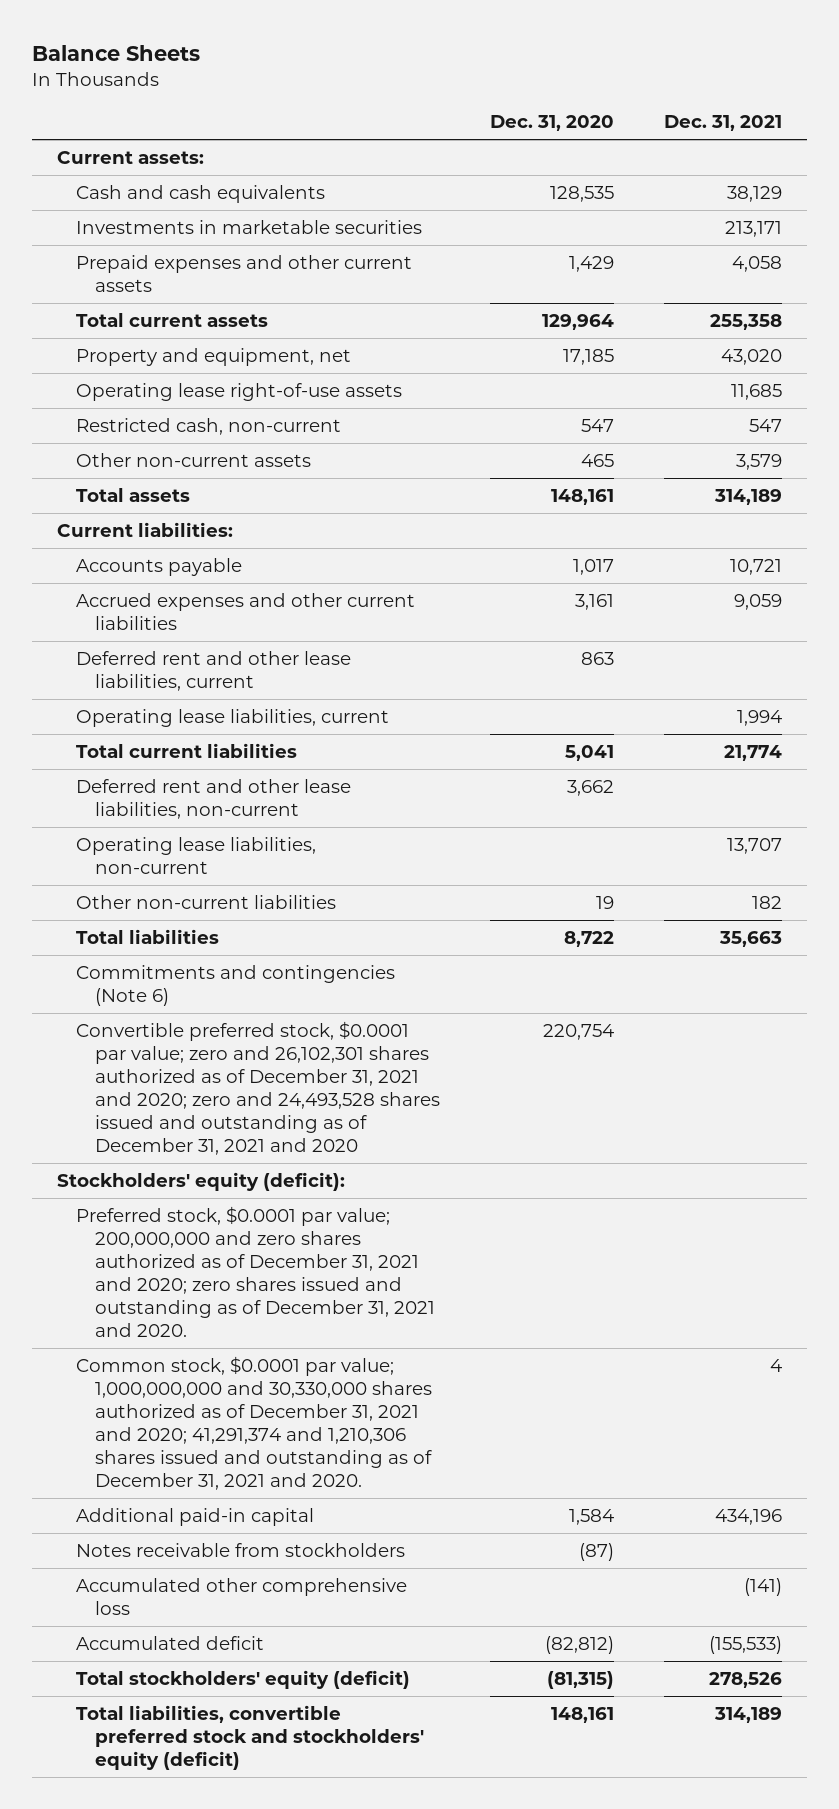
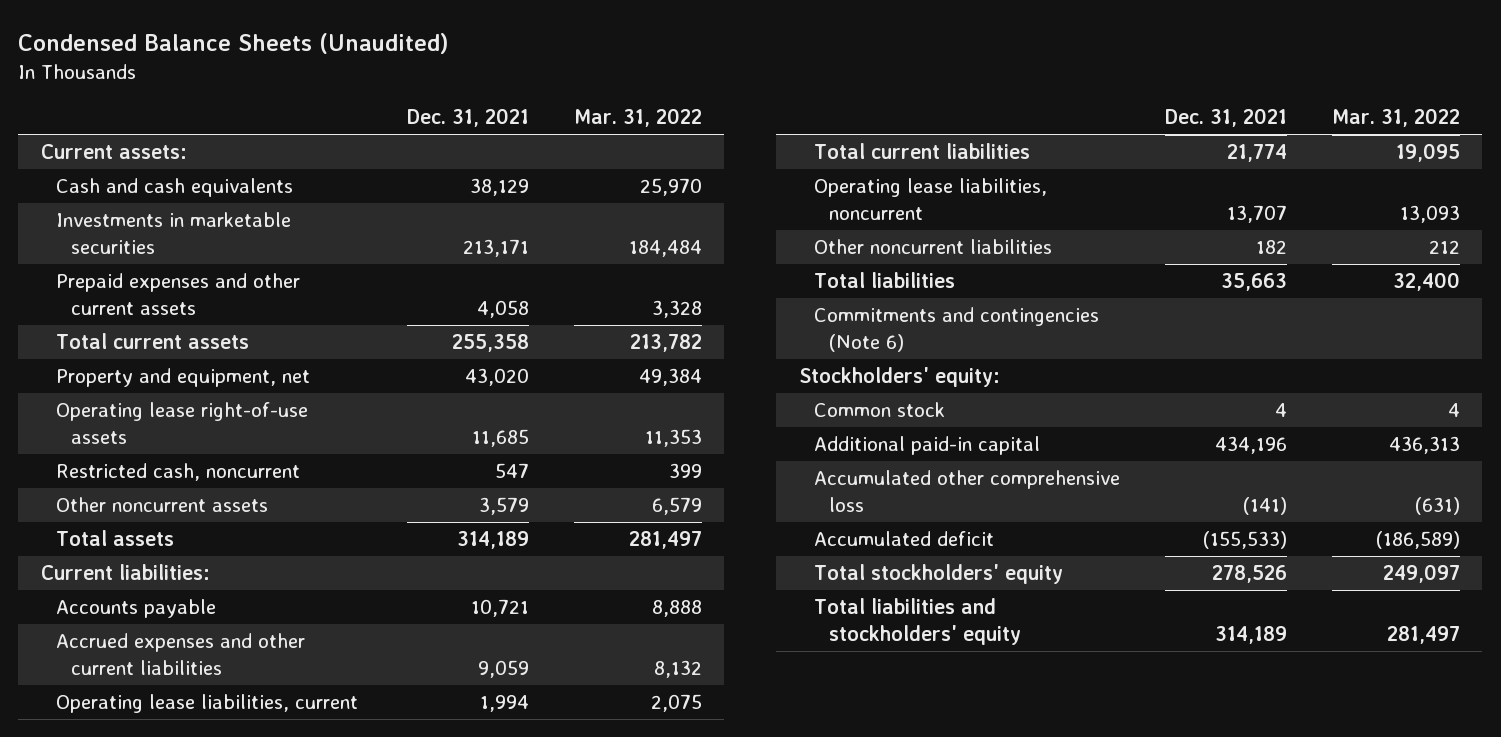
- Balance Sheets
+ Condensed Balance Sheets (Unaudited)
- | Dec. 31, 2020 | Dec. 31, 2021
+ | Dec. 31, 2021 | Mar. 31, 2022
- Restricted cash, non-current | 547 | 547
- Other non-current assets | 465 | 3,579
+ Restricted cash, noncurrent | 547 | 399
+ Other noncurrent assets | 3,579 | 6,579
- Deferred rent and other lease liabilities, current | 863 |
- Deferred rent and other lease liabilities, non-current | 3,662 |
- Operating lease liabilities, non-current | | 13,707
- Other non-current liabilities | 19 | 182
+ Operating lease liabilities, noncurrent | 13,707 | 13,093
+ Other noncurrent liabilities | 182 | 212
- Convertible preferred stock, $0.0001 par value; zero and 26,102,301 shares authorized as of December 31, 2021 and 2020; zero and 24,493,528 shares issued and outstanding as of December 31, 2021 and 2020 | 220,754 |
- Stockholders' equity (deficit):
- Preferred stock, $0.0001 par value; 200,000,000 and zero shares authorized as of December 31, 2021 and 2020; zero shares issued and outstanding as of December 31, 2021 and 2020.
- Common stock, $0.0001 par value; 1,000,000,000 and 30,330,000 shares authorized as of December 31, 2021 and 2020; 41,291,374 and 1,210,306 shares issued and outstanding as of December 31, 2021 and 2020. | | 4
+ Stockholders' equity:
+ Common stock | 4 | 4
- Notes receivable from stockholders | (87) |
- Total stockholders' equity (deficit) | (81,315) | 278,526
- Total liabilities, convertible preferred stock and stockholders' equity (deficit) | 148,161 | 314,189
+ Total stockholders' equity | 278,526 | 249,097
+ Total liabilities and stockholders' equity | 314,189 | 281,497

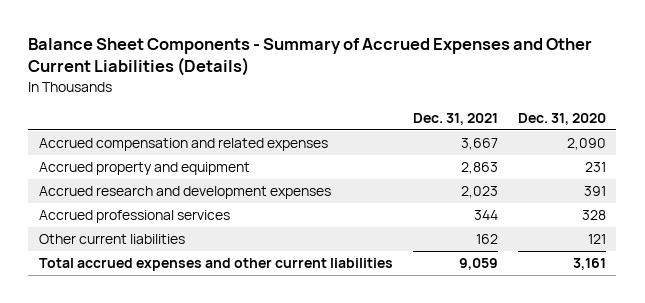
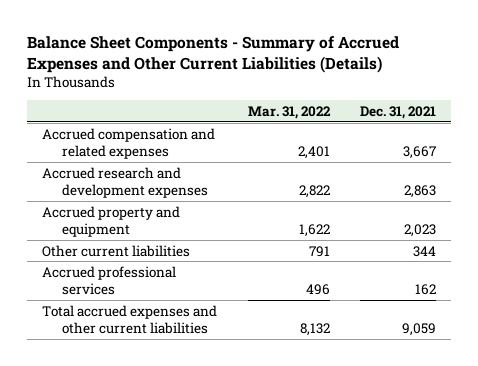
- | Dec. 31, 2021 | Dec. 31, 2020
+ | Mar. 31, 2022 | Dec. 31, 2021
- Accrued property and equipment | 2,863 | 231
- Accrued research and development expenses | 2,023 | 391
- Accrued professional services | 344 | 328
- Other current liabilities | 162 | 121
+ Accrued research and development expenses | 2,822 | 2,863
+ Accrued property and equipment | 1,622 | 2,023
+ Other current liabilities | 791 | 344
+ Accrued professional services | 496 | 162

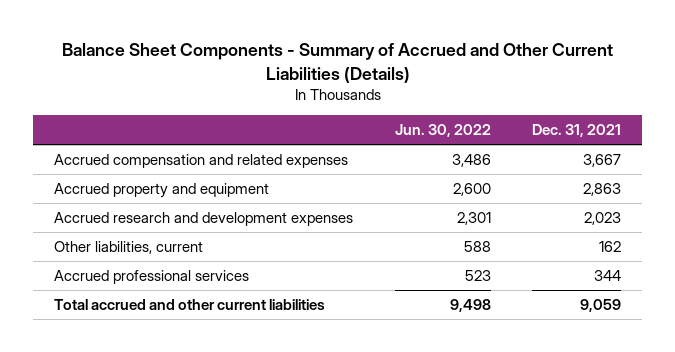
- Balance Sheet Components - Summary of Accrued Expenses and Other Current Liabilities (Details)
+ Balance Sheet Components - Summary of Accrued and Other Current Liabilities (Details)
- | Mar. 31, 2022 | Dec. 31, 2021
+ | Jun. 30, 2022 | Dec. 31, 2021
- Accrued research and development expenses | 2,822 | 2,863
- Accrued property and equipment | 1,622 | 2,023
- Other current liabilities | 791 | 344
- Accrued professional services | 496 | 162
- Total accrued expenses and other current liabilities | 8,132 | 9,059
+ Accrued property and equipment | 2,600 | 2,863
+ Accrued research and development expenses | 2,301 | 2,023
+ Other liabilities, current | 588 | 162
+ Accrued professional services | 523 | 344
+ Total accrued and other current liabilities | 9,498 | 9,059

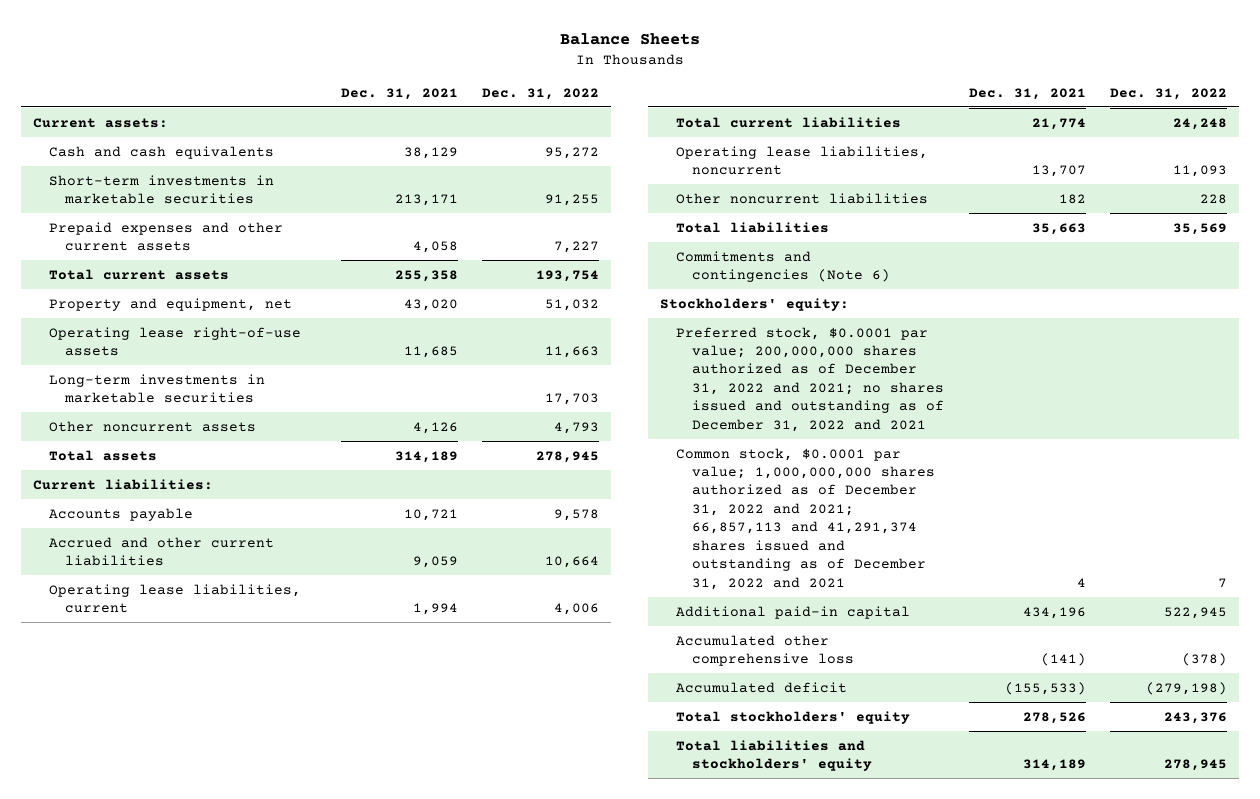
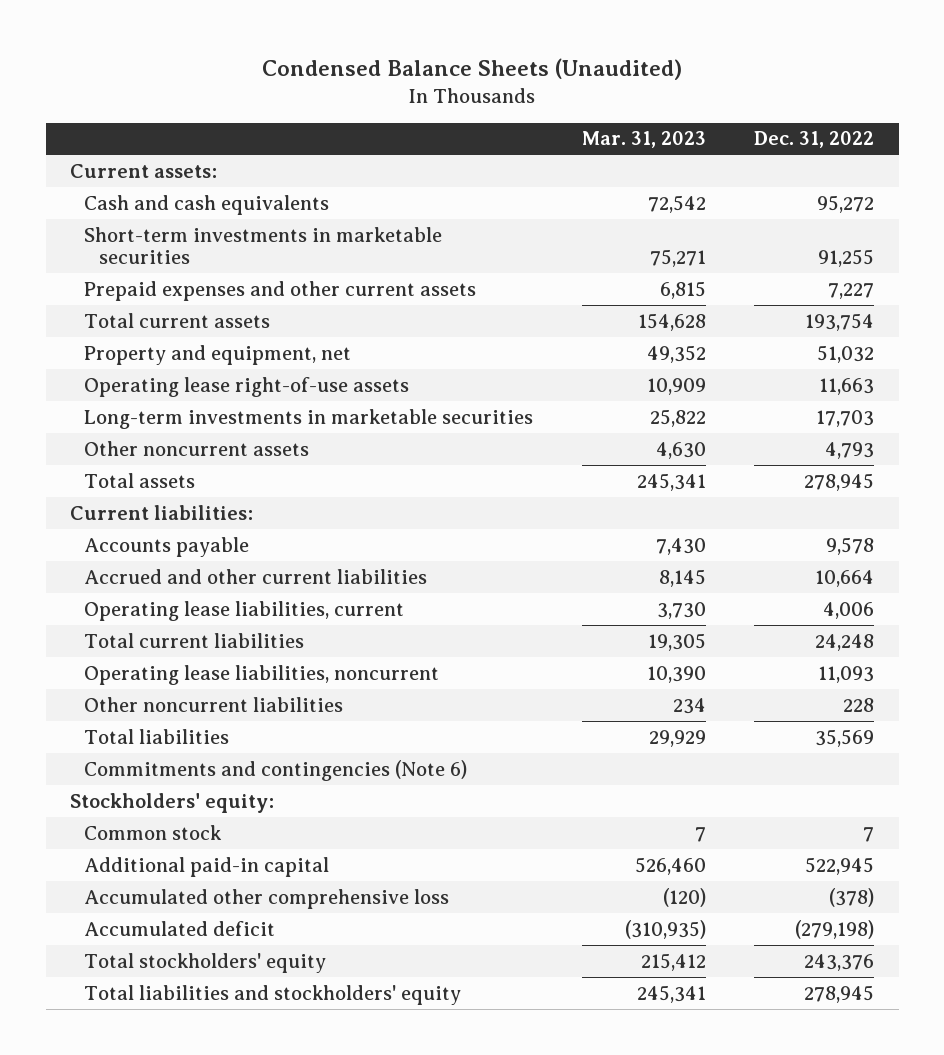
- Balance Sheets
+ Condensed Balance Sheets (Unaudited)
- | Dec. 31, 2021 | Dec. 31, 2022
+ | Mar. 31, 2023 | Dec. 31, 2022
- Preferred stock, $0.0001 par value; 200,000,000 shares authorized as of December 31, 2022 and 2021; no shares issued and outstanding as of December 31, 2022 and 2021
- Common stock, $0.0001 par value; 1,000,000,000 shares authorized as of December 31, 2022 and 2021; 66,857,113 and 41,291,374 shares issued and outstanding as of December 31, 2022 and 2021 | 4 | 7
+ Common stock | 7 | 7

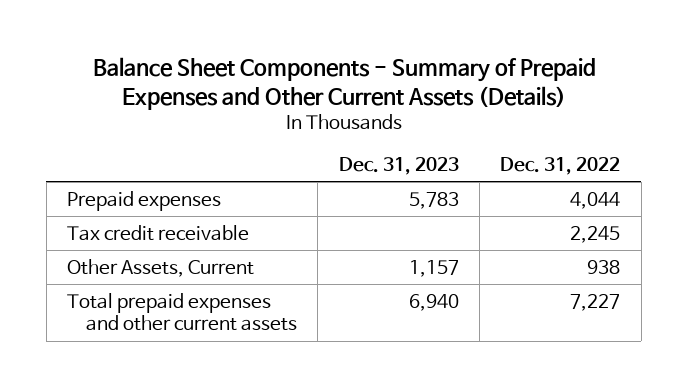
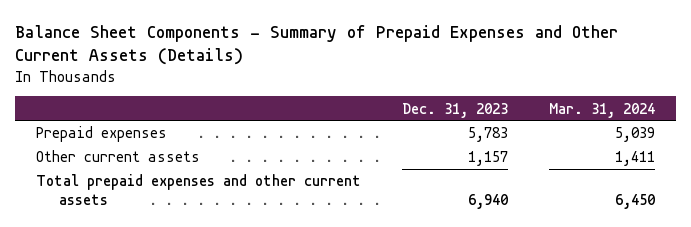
- | Dec. 31, 2023 | Dec. 31, 2022
+ | Dec. 31, 2023 | Mar. 31, 2024
- Tax credit receivable | | 2,245
- Other Assets, Current | 1,157 | 938
+ Other current assets | 1,157 | 1,411

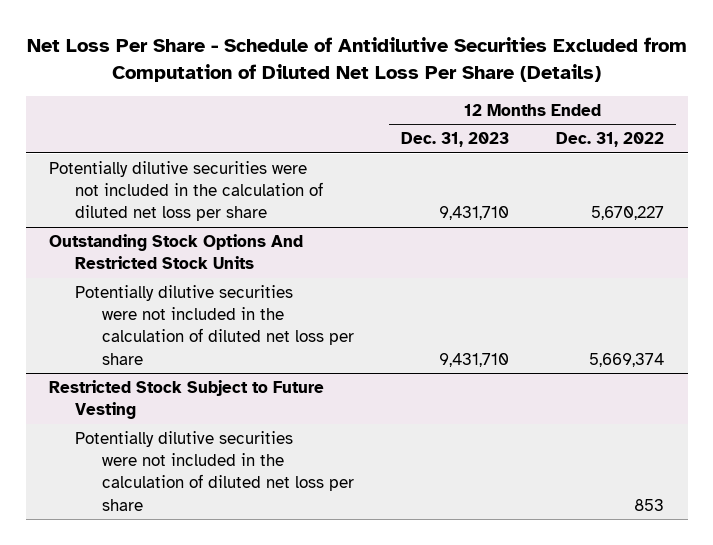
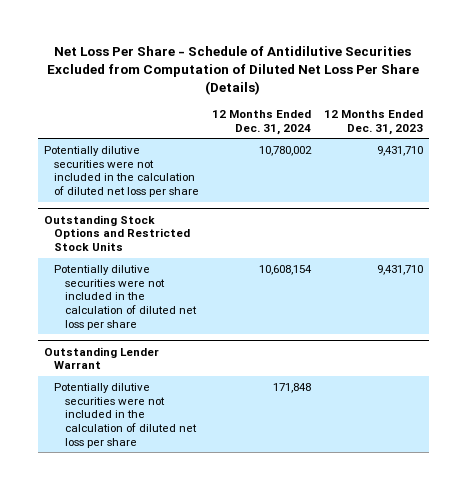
- | 12 Months Ended Dec. 31, 2023 | 12 Months Ended Dec. 31, 2022
+ | 12 Months Ended Dec. 31, 2024 | 12 Months Ended Dec. 31, 2023
- Outstanding Stock Options And Restricted Stock Units
+ Outstanding Stock Options and Restricted Stock Units
- Restricted Stock Subject to Future Vesting
+ Outstanding Lender Warrant

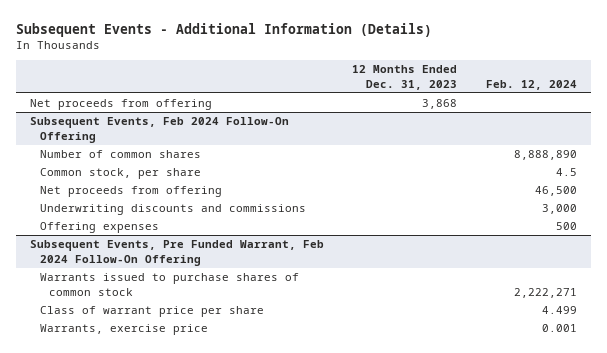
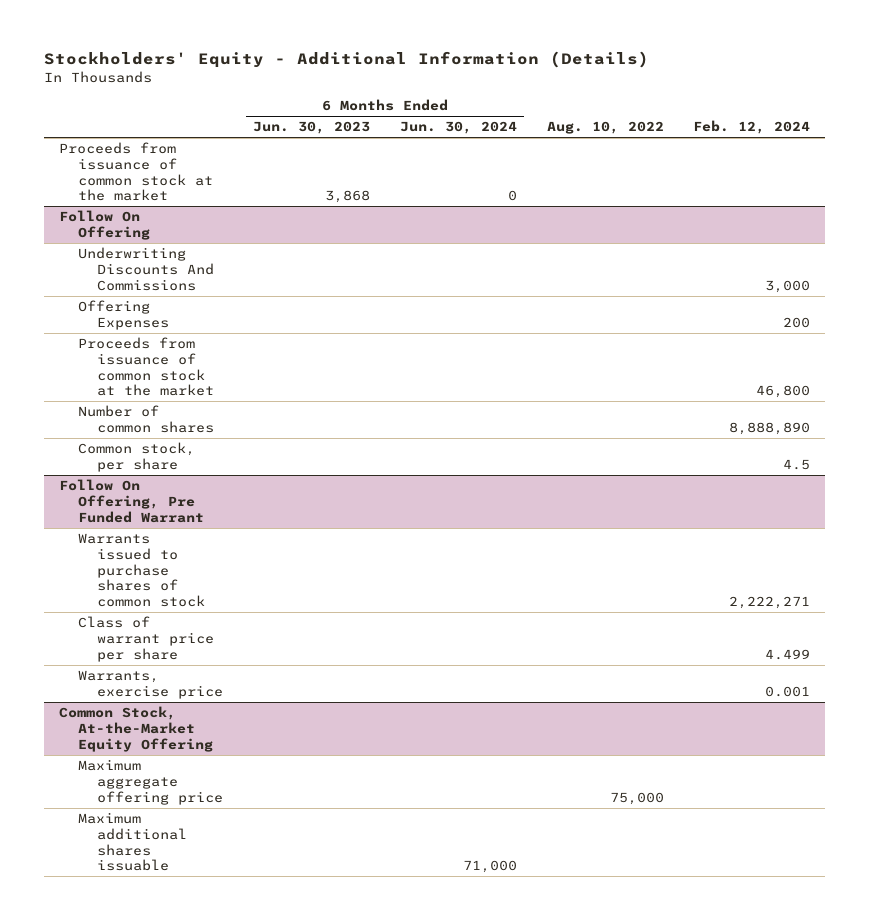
- Subsequent Events - Additional Information (Details)
+ Stockholders' Equity - Additional Information (Details)
- | 12 Months Ended Dec. 31, 2023 | Feb. 12, 2024
+ | 6 Months Ended Jun. 30, 2023 | 6 Months Ended Jun. 30, 2024 | Aug. 10, 2022 | Feb. 12, 2024
- Net proceeds from offering | 3,868 |
- Subsequent Events, Feb 2024 Follow-On Offering
+ Proceeds from issuance of common stock at the market | 3,868 | 0 | |
+ Follow On Offering
+ Underwriting Discounts And Commissions | | | | 3,000
+ Offering Expenses | | | | 200
+ Proceeds from issuance of common stock at the market | | | | 46,800
- Net proceeds from offering | | 46,500
- Underwriting discounts and commissions | | 3,000
- Offering expenses | | 500
- Subsequent Events, Pre Funded Warrant, Feb 2024 Follow-On Offering
+ Follow On Offering, Pre Funded Warrant
+ Common Stock, At-the-Market Equity Offering
+ Maximum aggregate offering price | | | 75,000 |
+ Maximum additional shares issuable | | 71,000 | |

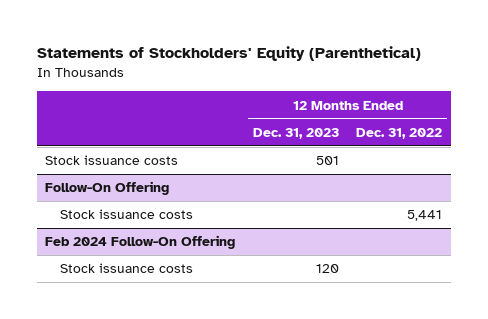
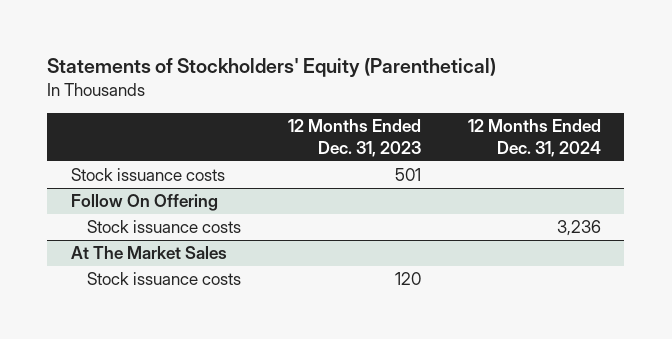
- | 12 Months Ended Dec. 31, 2023 | 12 Months Ended Dec. 31, 2022
+ | 12 Months Ended Dec. 31, 2023 | 12 Months Ended Dec. 31, 2024
- Follow-On Offering
+ Follow On Offering
- Feb 2024 Follow-On Offering
+ At The Market Sales

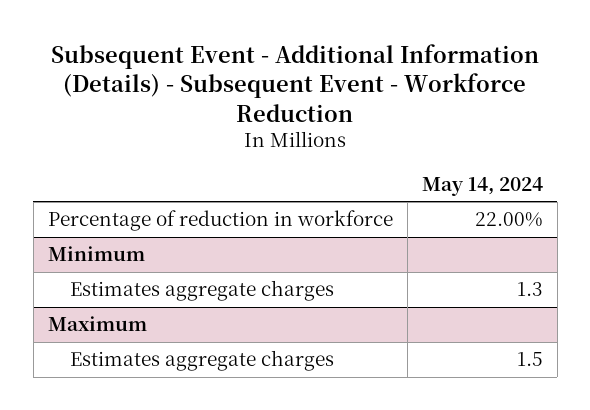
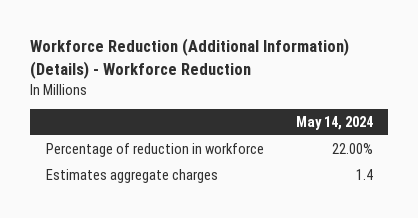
- Subsequent Event - Additional Information (Details) - Subsequent Event - Workforce Reduction
+ Workforce Reduction (Additional Information) (Details) - Workforce Reduction
- Minimum
- Estimates aggregate charges | 1.3
- Maximum
- Estimates aggregate charges | 1.5
+ Estimates aggregate charges | 1.4

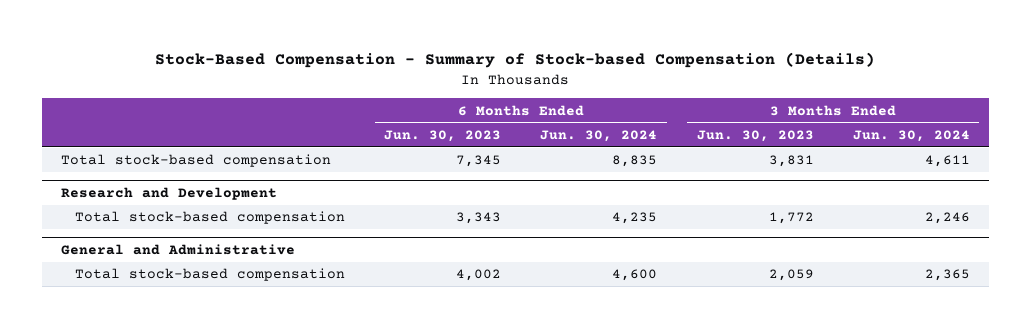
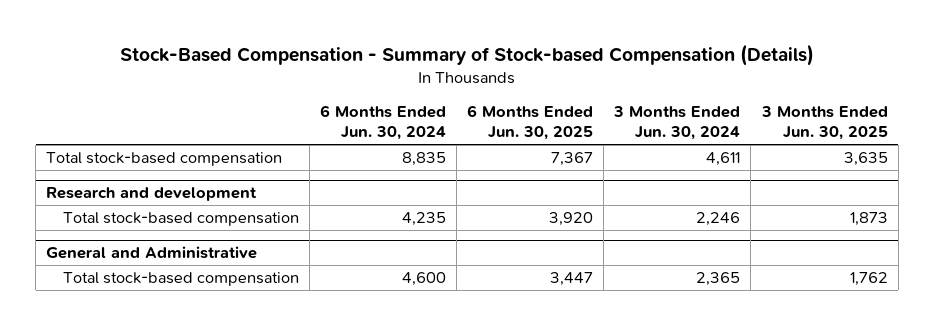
- | 6 Months Ended Jun. 30, 2023 | 6 Months Ended Jun. 30, 2024 | 3 Months Ended Jun. 30, 2023 | 3 Months Ended Jun. 30, 2024
+ | 6 Months Ended Jun. 30, 2024 | 6 Months Ended Jun. 30, 2025 | 3 Months Ended Jun. 30, 2024 | 3 Months Ended Jun. 30, 2025
- Research and Development
+ Research and development

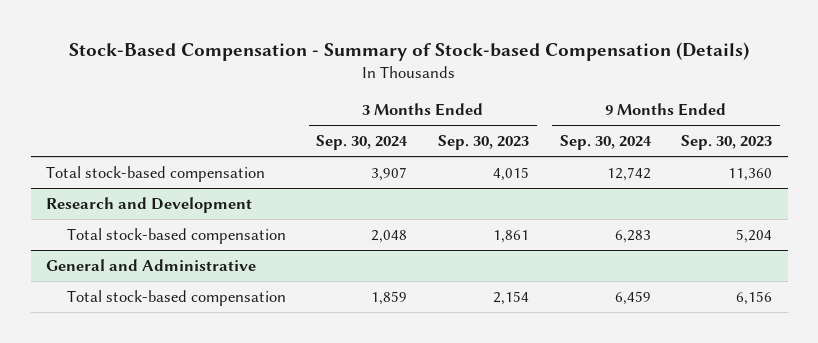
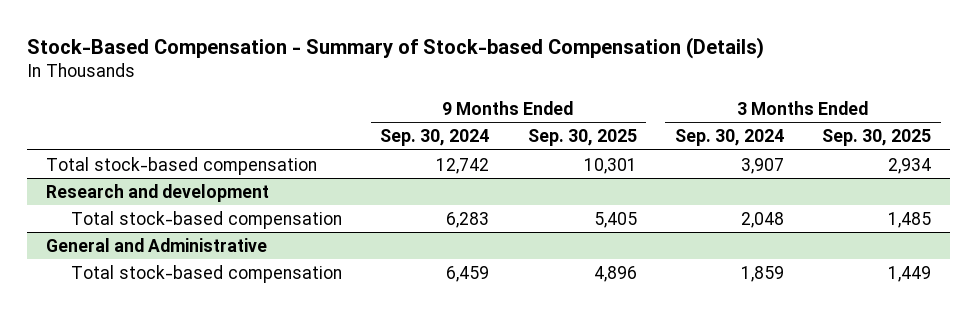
- | 3 Months Ended Sep. 30, 2024 | 3 Months Ended Sep. 30, 2023 | 9 Months Ended Sep. 30, 2024 | 9 Months Ended Sep. 30, 2023
+ | 9 Months Ended Sep. 30, 2024 | 9 Months Ended Sep. 30, 2025 | 3 Months Ended Sep. 30, 2024 | 3 Months Ended Sep. 30, 2025
- Research and Development
+ Research and development

